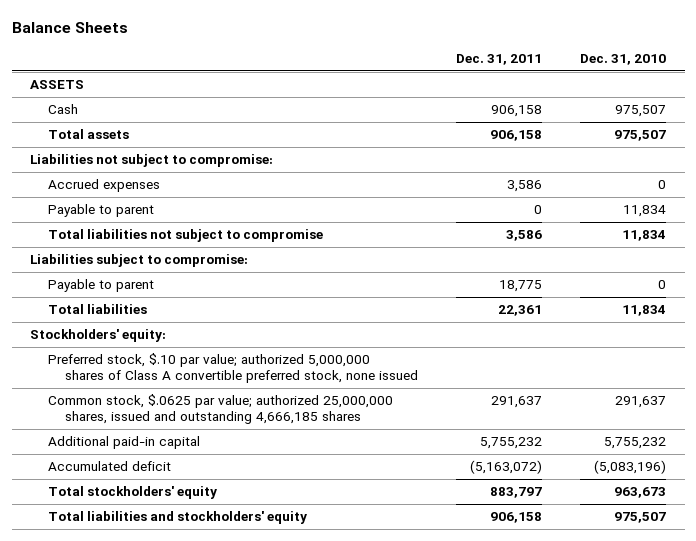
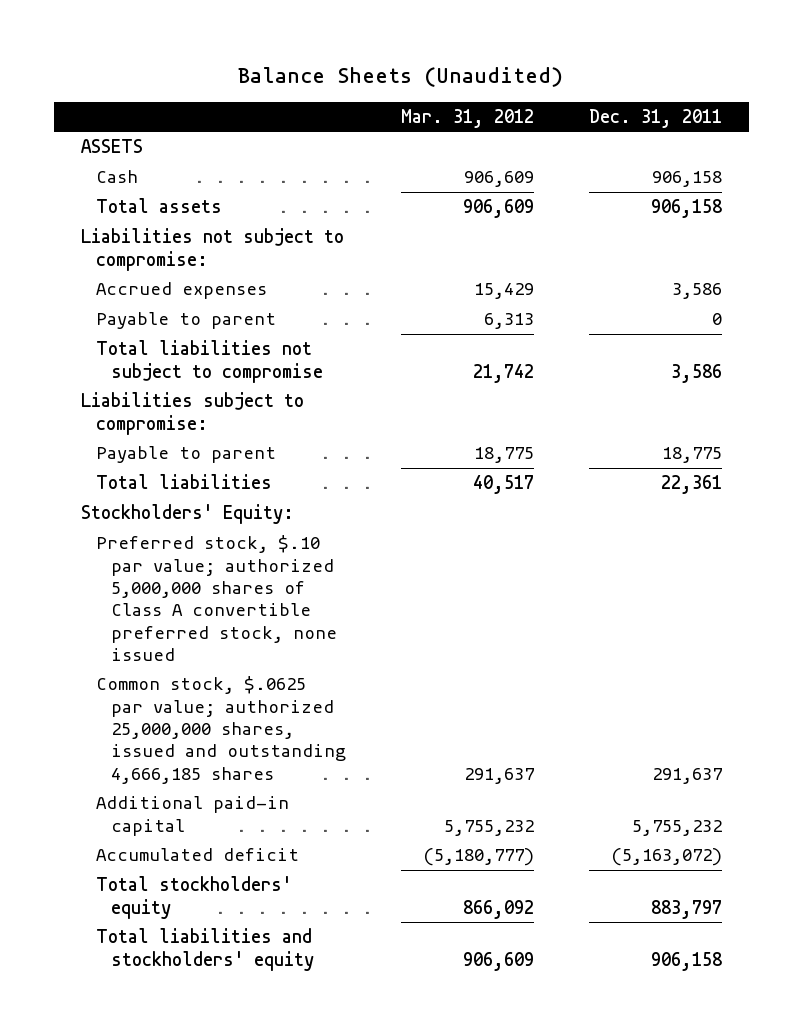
- Balance Sheets
+ Balance Sheets (Unaudited)
- | Dec. 31, 2011 | Dec. 31, 2010
+ | Mar. 31, 2012 | Dec. 31, 2011
- Stockholders' equity:
+ Stockholders' Equity:

